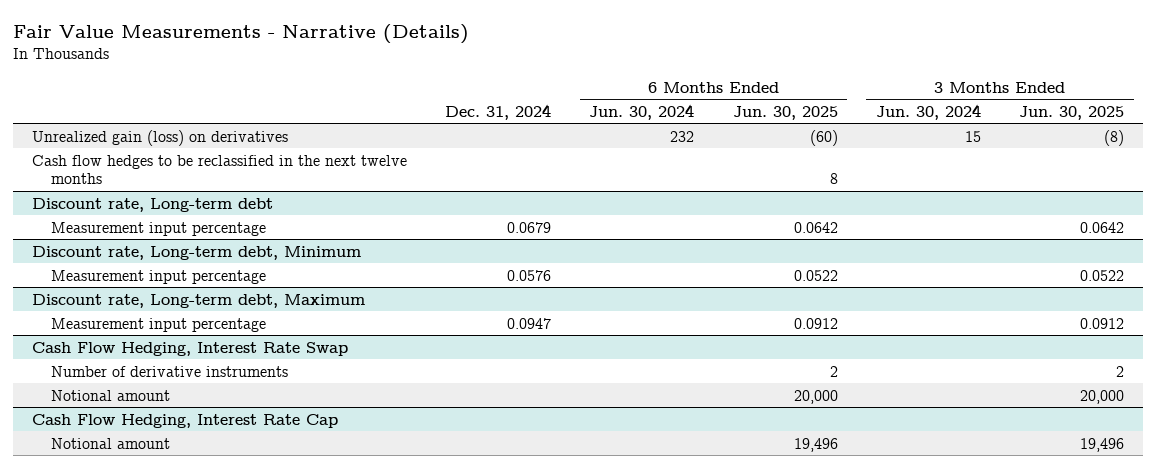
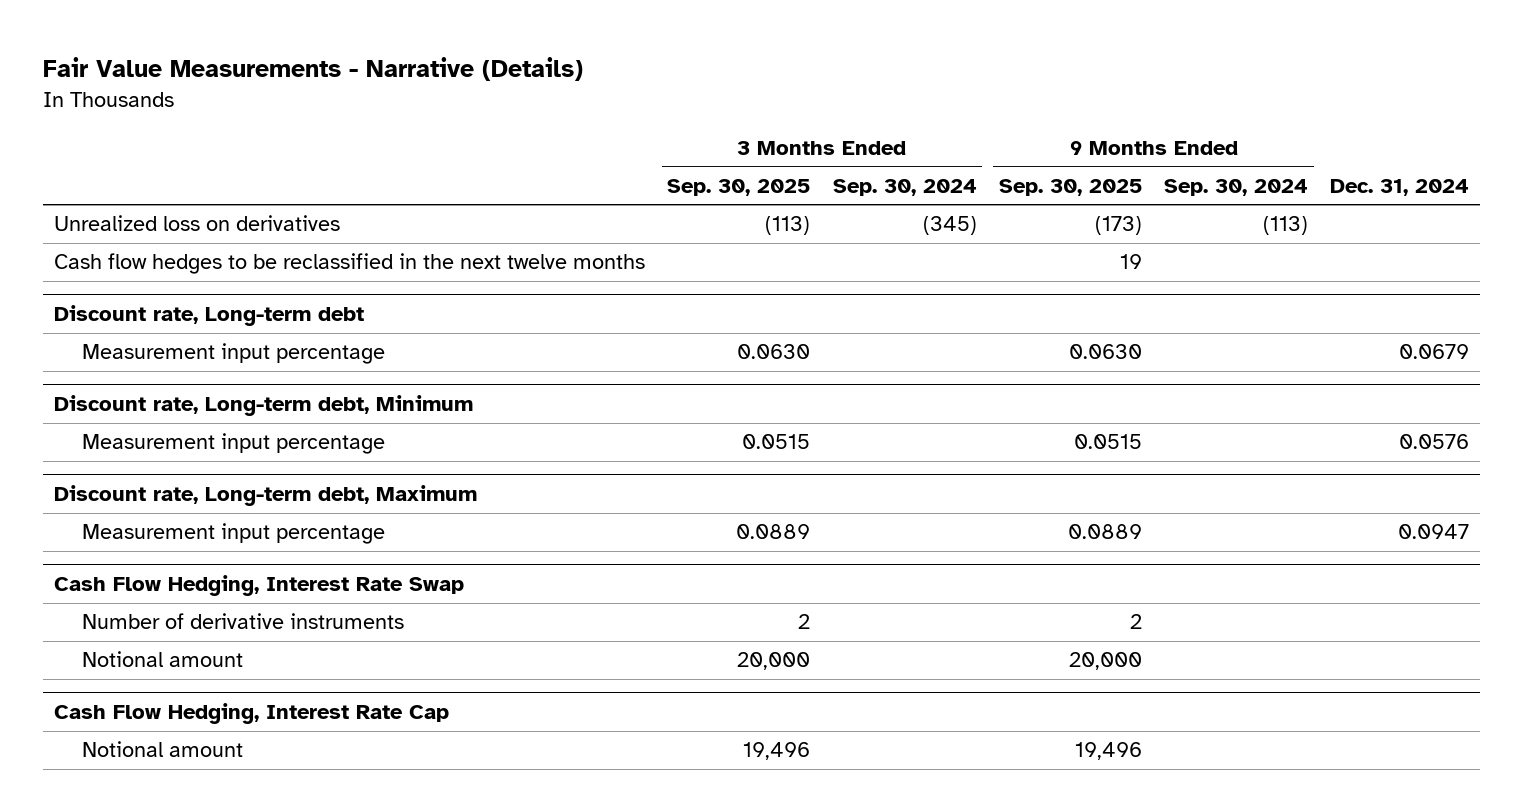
- | Dec. 31, 2024 | 6 Months Ended Jun. 30, 2024 | 6 Months Ended Jun. 30, 2025 | 3 Months Ended Jun. 30, 2024 | 3 Months Ended Jun. 30, 2025
+ | 3 Months Ended Sep. 30, 2025 | 3 Months Ended Sep. 30, 2024 | 9 Months Ended Sep. 30, 2025 | 9 Months Ended Sep. 30, 2024 | Dec. 31, 2024
- Unrealized gain (loss) on derivatives | | 232 | (60) | 15 | (8)
+ Unrealized loss on derivatives | (113) | (345) | (173) | (113) |

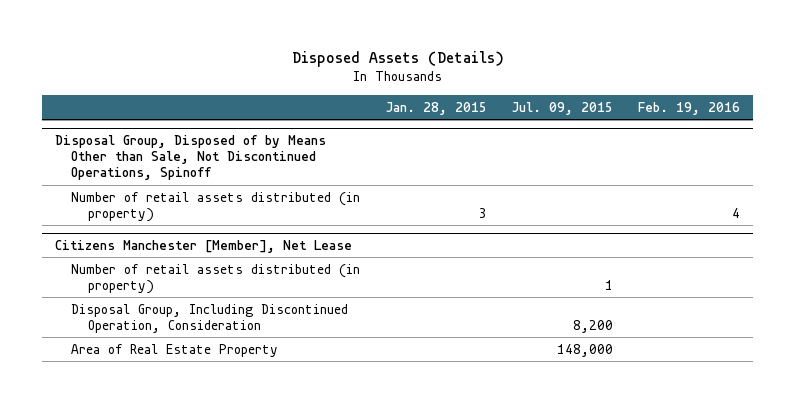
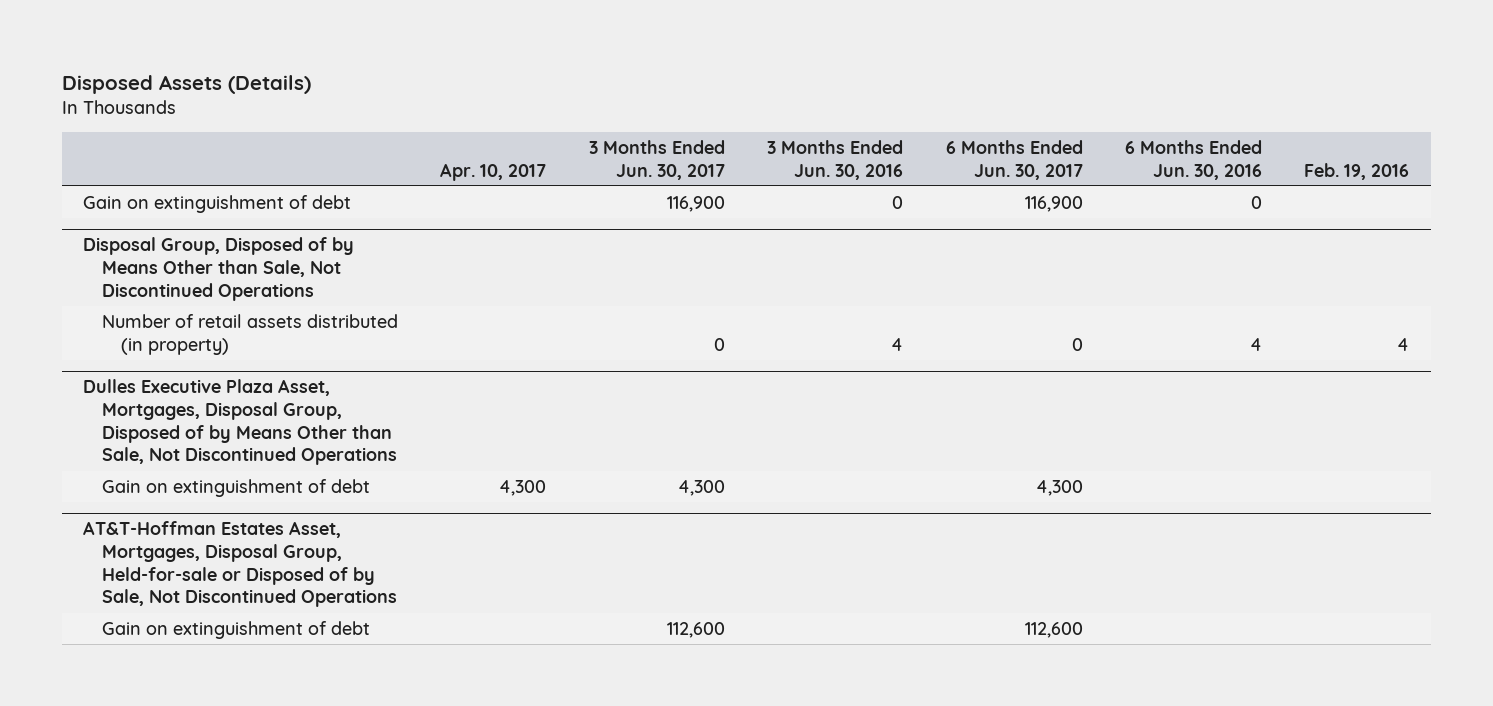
- | Jan. 28, 2015 | Jul. 09, 2015 | Feb. 19, 2016
+ | Apr. 10, 2017 | 3 Months Ended Jun. 30, 2017 | 3 Months Ended Jun. 30, 2016 | 6 Months Ended Jun. 30, 2017 | 6 Months Ended Jun. 30, 2016 | Feb. 19, 2016
- Disposal Group, Disposed of by Means Other than Sale, Not Discontinued Operations, Spinoff
+ Gain on extinguishment of debt | | 116,900 | 0 | 116,900 | 0 |
+ Disposal Group, Disposed of by Means Other than Sale, Not Discontinued Operations
- Citizens Manchester [Member], Net Lease
- Number of retail assets distributed (in property) | | 1 |
- Disposal Group, Including Discontinued Operation, Consideration | | 8,200 |
- Area of Real Estate Property | | 148,000 |
+ Dulles Executive Plaza Asset, Mortgages, Disposal Group, Disposed of by Means Other than Sale, Not Discontinued Operations
+ Gain on extinguishment of debt | 4,300 | 4,300 | | 4,300 | |
+ AT&T-Hoffman Estates Asset, Mortgages, Disposal Group, Held-for-sale or Disposed of by Sale, Not Discontinued Operations
+ Gain on extinguishment of debt | | 112,600 | | 112,600 | |

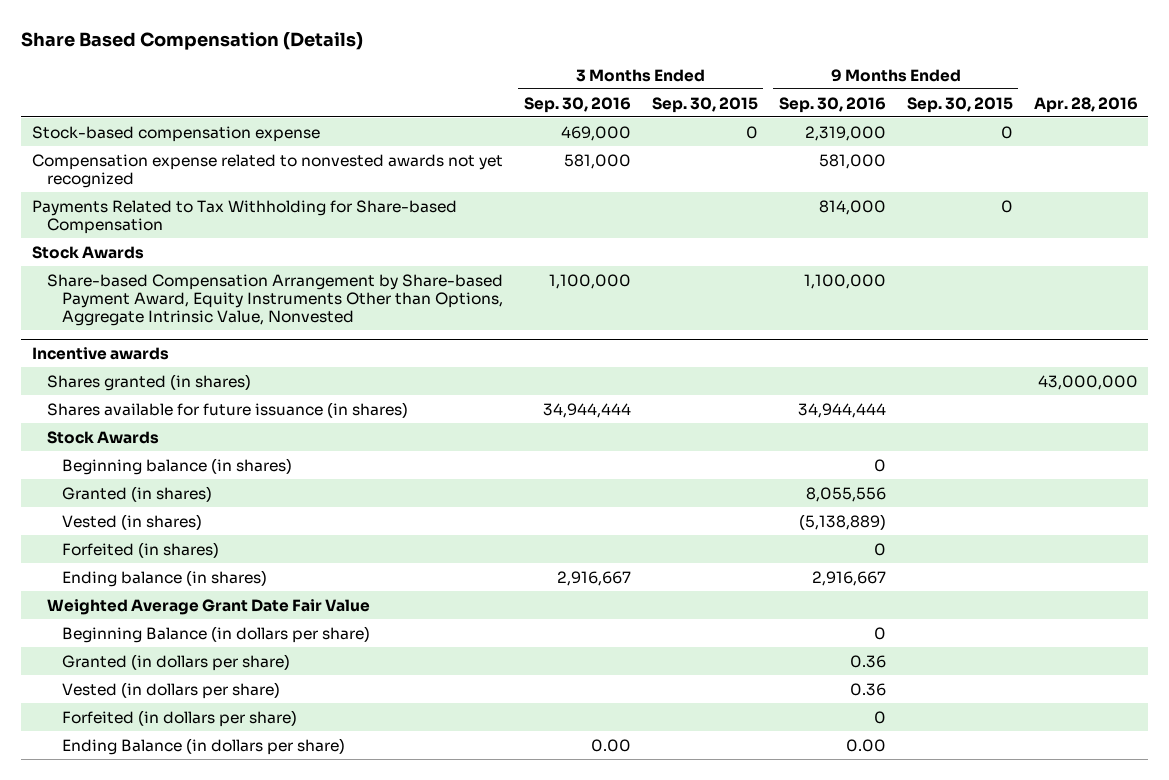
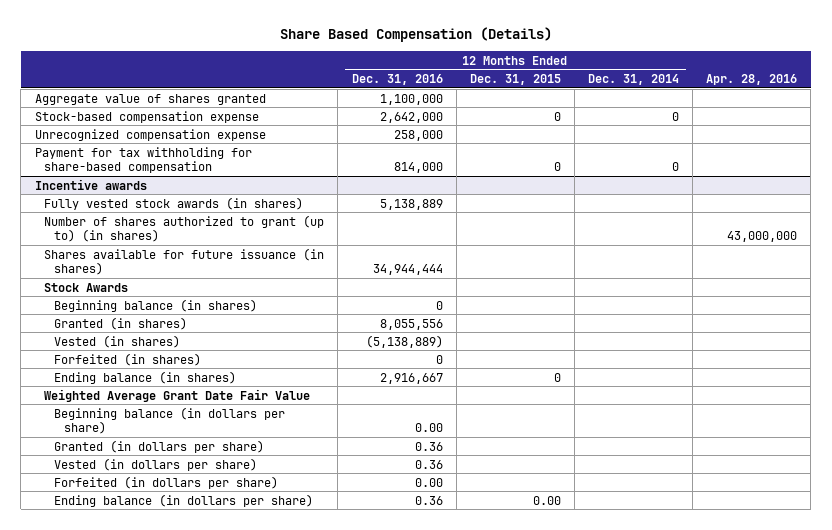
- | 3 Months Ended Sep. 30, 2016 | 3 Months Ended Sep. 30, 2015 | 9 Months Ended Sep. 30, 2016 | 9 Months Ended Sep. 30, 2015 | Apr. 28, 2016
+ | 12 Months Ended Dec. 31, 2016 | 12 Months Ended Dec. 31, 2015 | 12 Months Ended Dec. 31, 2014 | Apr. 28, 2016
+ Aggregate value of shares granted | 1,100,000 | | |
- Compensation expense related to nonvested awards not yet recognized | 581,000 | | 581,000 | |
- Payments Related to Tax Withholding for Share-based Compensation | | | 814,000 | 0 |
- Stock Awards
- Share-based Compensation Arrangement by Share-based Payment Award, Equity Instruments Other than Options, Aggregate Intrinsic Value, Nonvested | 1,100,000 | | 1,100,000 | |
+ Unrecognized compensation expense | 258,000 | | |
+ Payment for tax withholding for share-based compensation | 814,000 | 0 | 0 |
@ Incentive awards
- Shares granted (in shares) | | | | | 43,000,000
+ Fully vested stock awards (in shares) | 5,138,889 | | |
+ Number of shares authorized to grant (up to) (in shares) | | | | 43,000,000
- Beginning Balance (in dollars per share) | | | 0 | |
+ Beginning balance (in dollars per share) | 0.00 | | |
- Ending Balance (in dollars per share) | 0.00 | | 0.00 | |
+ Ending balance (in dollars per share) | 0.36 | 0.00 | |

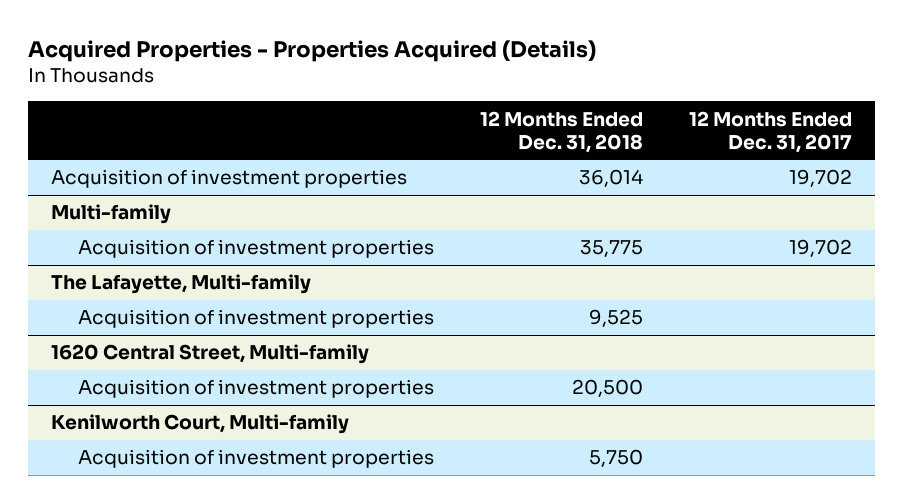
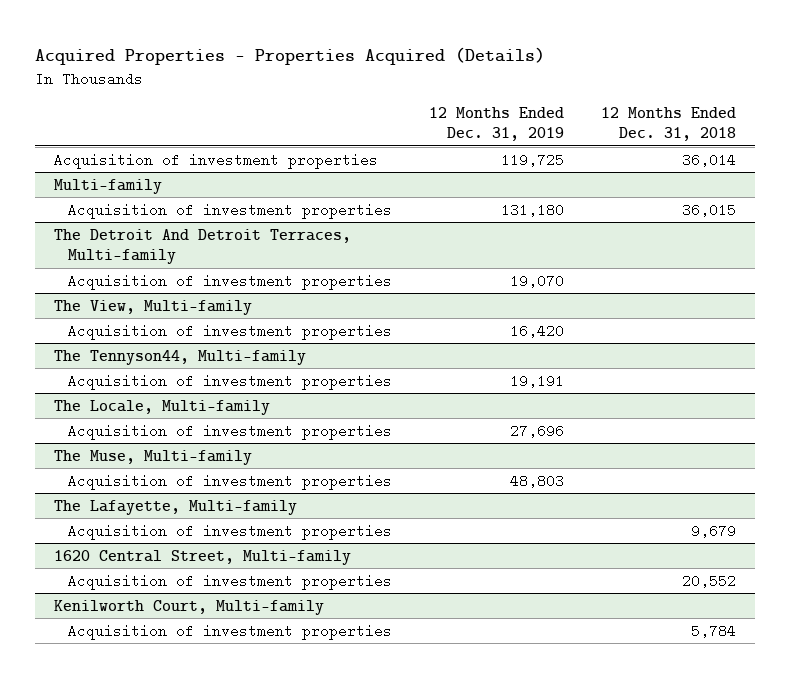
- | 12 Months Ended Dec. 31, 2018 | 12 Months Ended Dec. 31, 2017
+ | 12 Months Ended Dec. 31, 2019 | 12 Months Ended Dec. 31, 2018
@ Multi-family
- Acquisition of investment properties | 35,775 | 19,702
+ Acquisition of investment properties | 131,180 | 36,015
+ The Detroit And Detroit Terraces, Multi-family
+ Acquisition of investment properties | 19,070 |
+ The View, Multi-family
+ Acquisition of investment properties | 16,420 |
+ The Tennyson44, Multi-family
+ Acquisition of investment properties | 19,191 |
+ The Locale, Multi-family
+ Acquisition of investment properties | 27,696 |
+ The Muse, Multi-family
+ Acquisition of investment properties | 48,803 |
@ The Lafayette, Multi-family
- Acquisition of investment properties | 9,525 |
+ Acquisition of investment properties | | 9,679
@ 1620 Central Street, Multi-family
- Acquisition of investment properties | 20,500 |
+ Acquisition of investment properties | | 20,552
@ Kenilworth Court, Multi-family
- Acquisition of investment properties | 5,750 |
+ Acquisition of investment properties | | 5,784

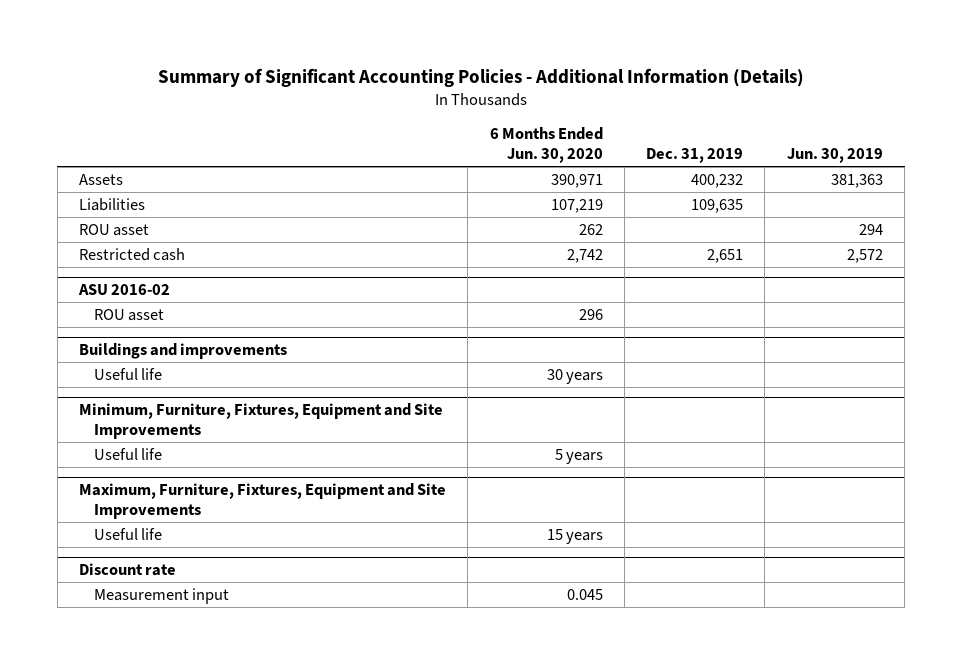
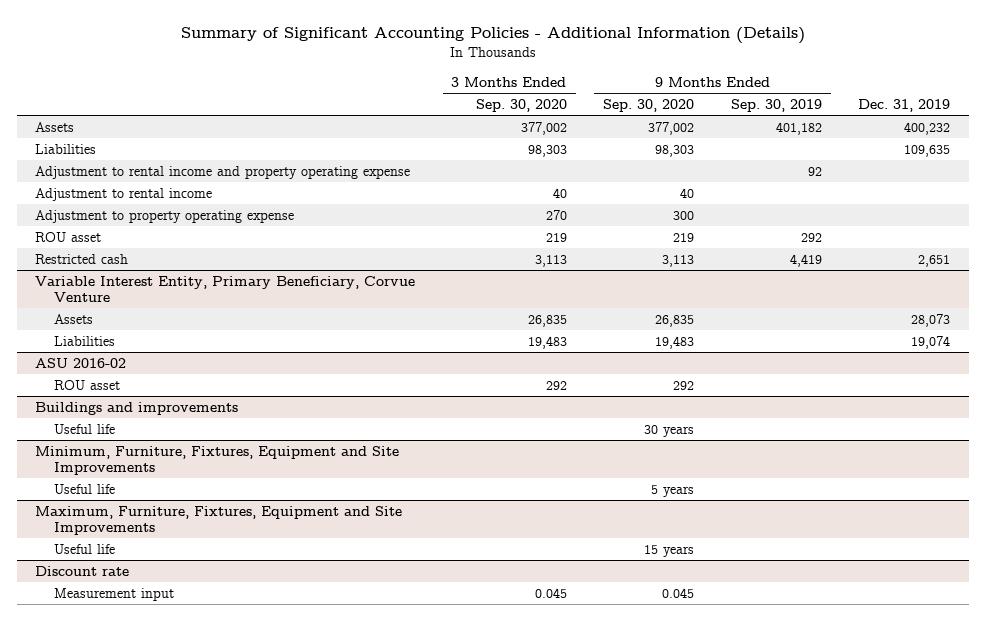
- | 6 Months Ended Jun. 30, 2020 | Dec. 31, 2019 | Jun. 30, 2019
+ | 3 Months Ended Sep. 30, 2020 | 9 Months Ended Sep. 30, 2020 | 9 Months Ended Sep. 30, 2019 | Dec. 31, 2019
+ Adjustment to rental income and property operating expense | | | 92 |
+ Adjustment to rental income | 40 | 40 | |
+ Adjustment to property operating expense | 270 | 300 | |
+ Variable Interest Entity, Primary Beneficiary, Corvue Venture
+ Assets | 26,835 | 26,835 | | 28,073
+ Liabilities | 19,483 | 19,483 | | 19,074

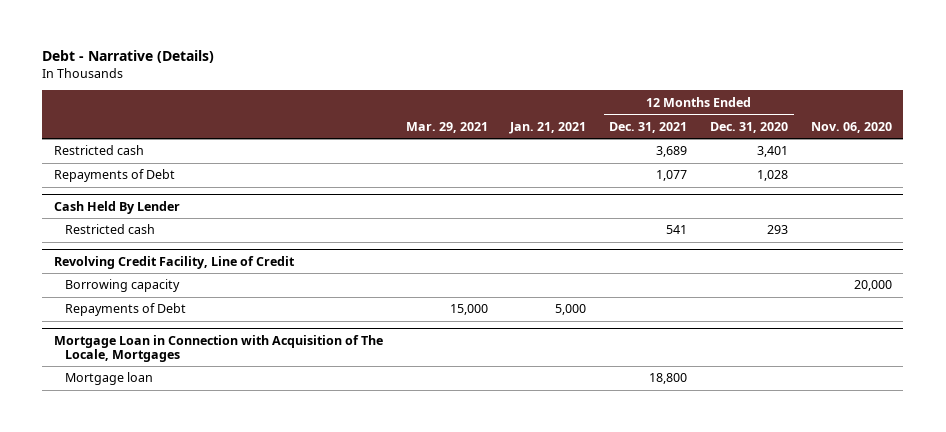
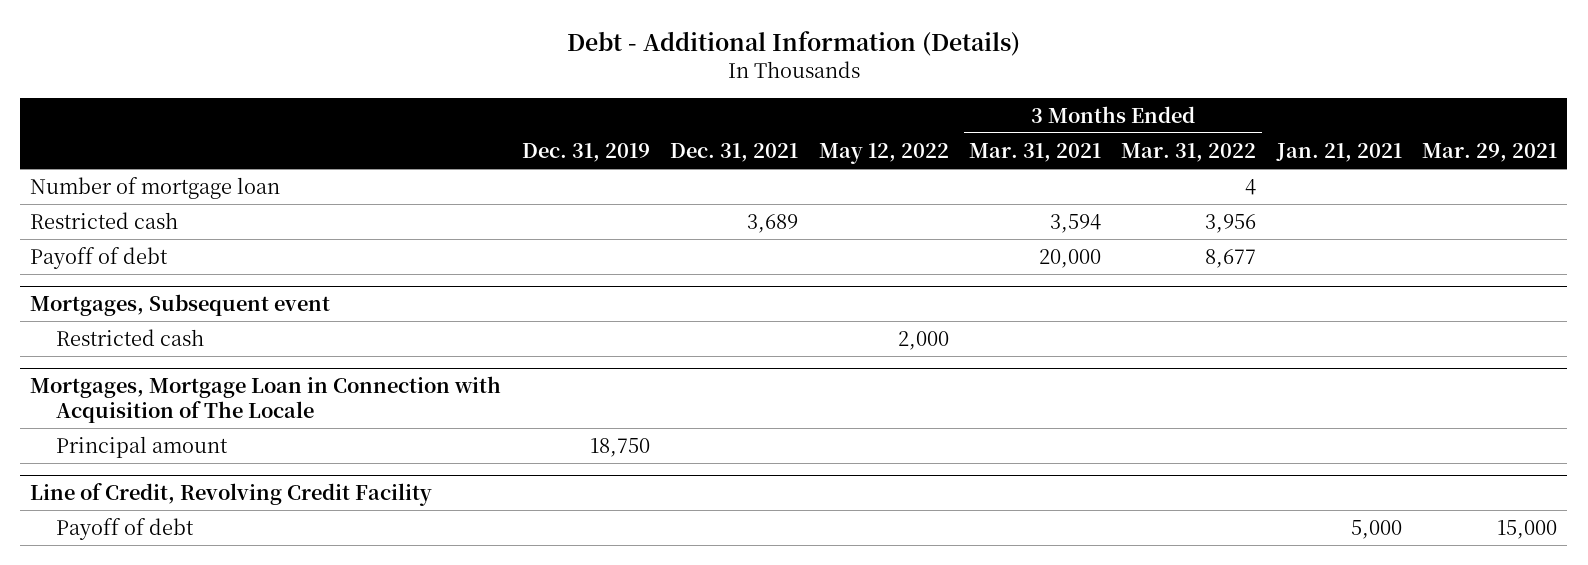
- Debt - Narrative (Details)
+ Debt - Additional Information (Details)
- | Mar. 29, 2021 | Jan. 21, 2021 | 12 Months Ended Dec. 31, 2021 | 12 Months Ended Dec. 31, 2020 | Nov. 06, 2020
+ | Dec. 31, 2019 | Dec. 31, 2021 | May 12, 2022 | 3 Months Ended Mar. 31, 2021 | 3 Months Ended Mar. 31, 2022 | Jan. 21, 2021 | Mar. 29, 2021
+ Number of mortgage loan | | | | | 4 | |
- Repayments of Debt | | | 1,077 | 1,028 |
- Cash Held By Lender
- Restricted cash | | | 541 | 293 |
- Revolving Credit Facility, Line of Credit
- Borrowing capacity | | | | | 20,000
- Repayments of Debt | 15,000 | 5,000 | | |
- Mortgage Loan in Connection with Acquisition of The Locale, Mortgages
- Mortgage loan | | | 18,800 | |
+ Payoff of debt | | | | 20,000 | 8,677 | |
+ Mortgages, Subsequent event
+ Restricted cash | | | 2,000 | | | |
+ Mortgages, Mortgage Loan in Connection with Acquisition of The Locale
+ Principal amount | 18,750 | | | | | |
+ Line of Credit, Revolving Credit Facility
+ Payoff of debt | | | | | | 5,000 | 15,000

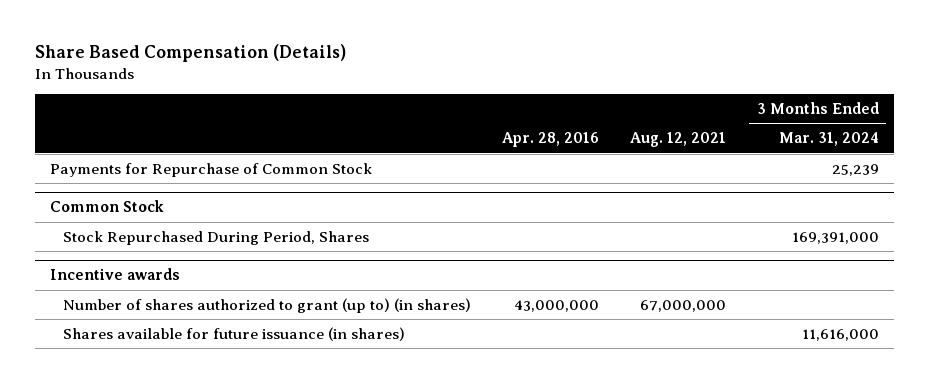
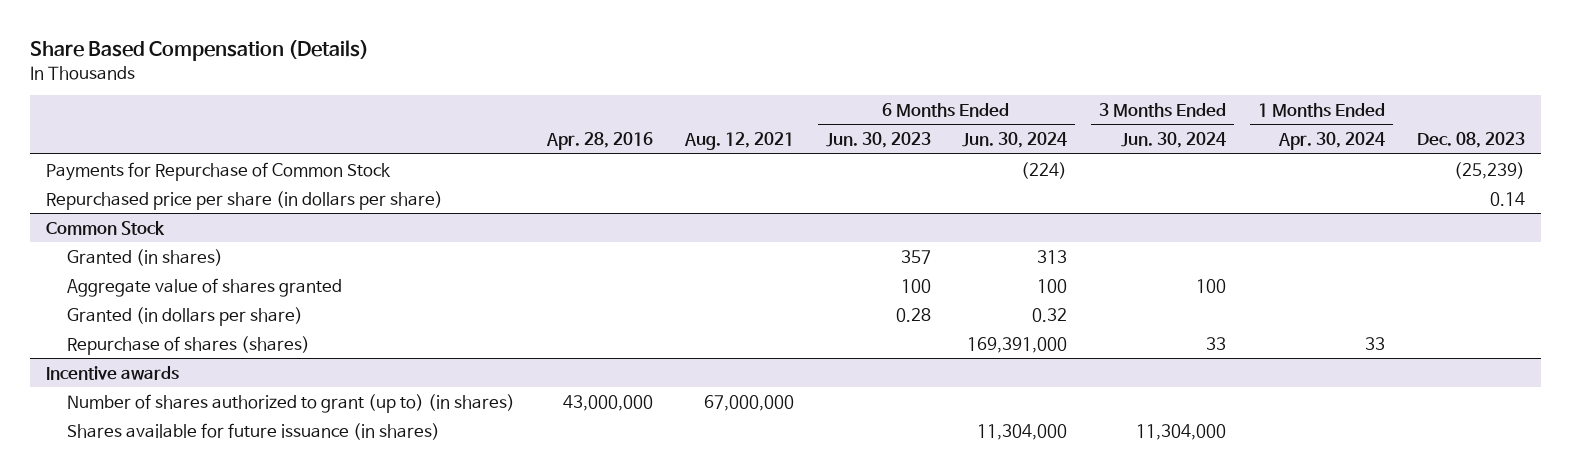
- | Apr. 28, 2016 | Aug. 12, 2021 | 3 Months Ended Mar. 31, 2024
+ | Apr. 28, 2016 | Aug. 12, 2021 | 6 Months Ended Jun. 30, 2023 | 6 Months Ended Jun. 30, 2024 | 3 Months Ended Jun. 30, 2024 | 1 Months Ended Apr. 30, 2024 | Dec. 08, 2023
+ Repurchased price per share (in dollars per share) | | | | | | | 0.14
@ Common Stock
- Stock Repurchased During Period, Shares | | | 169,391,000
+ Granted (in shares) | | | 357 | 313 | | |
+ Aggregate value of shares granted | | | 100 | 100 | 100 | |
+ Granted (in dollars per share) | | | 0.28 | 0.32 | | |
+ Repurchase of shares (shares) | | | | 169,391,000 | 33 | 33 |

